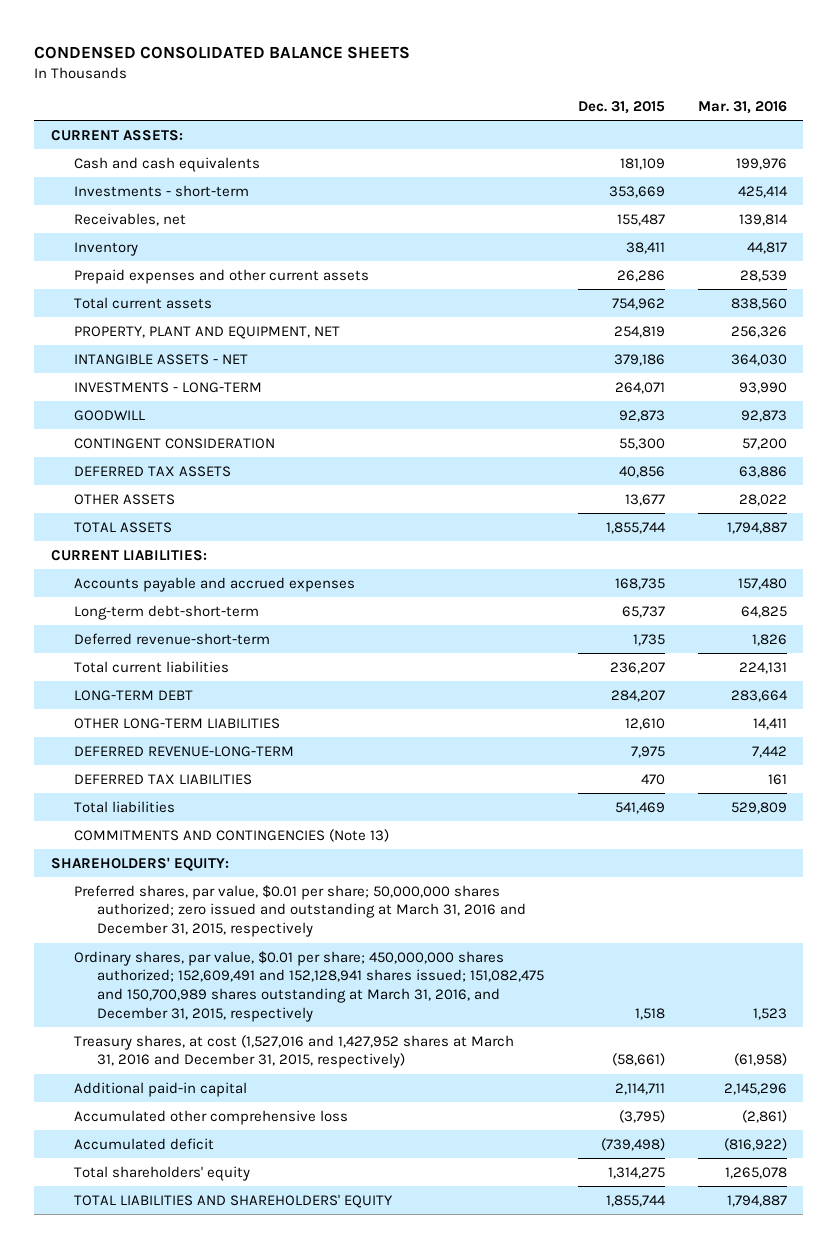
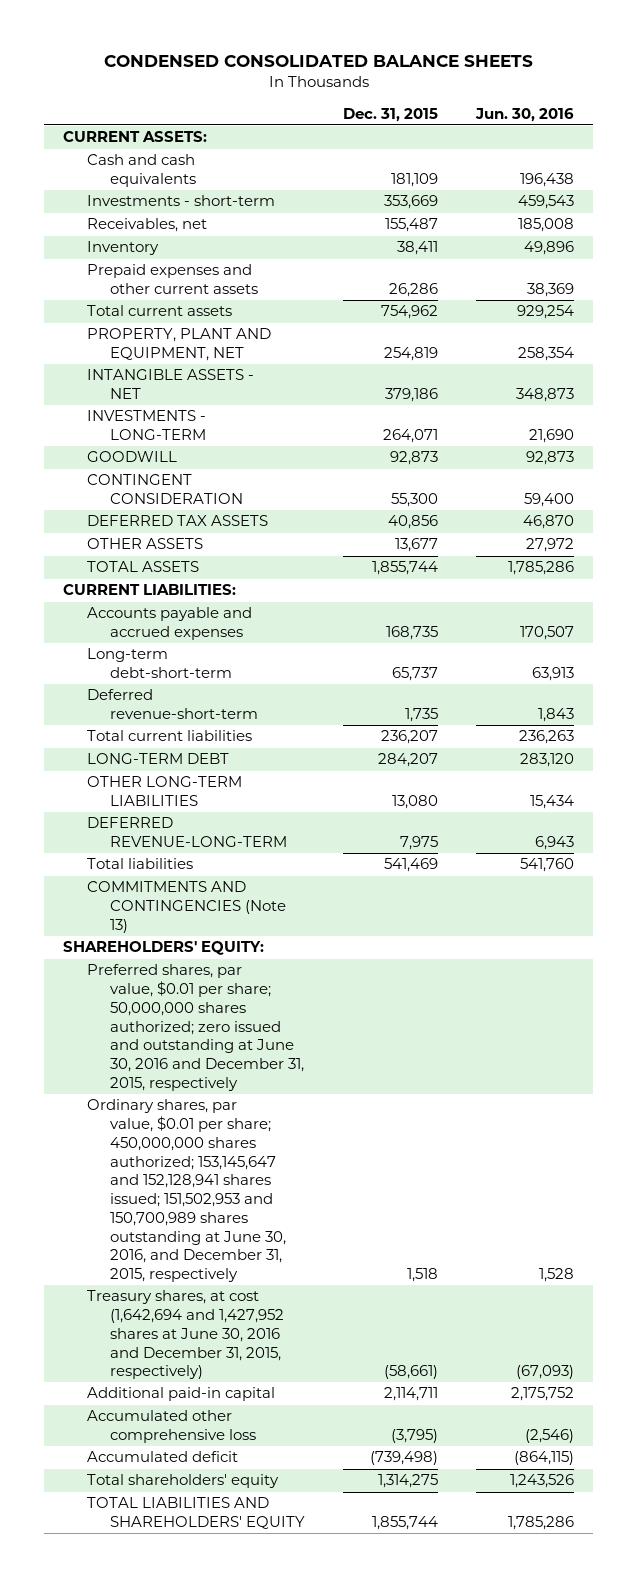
- | Dec. 31, 2015 | Mar. 31, 2016
+ | Dec. 31, 2015 | Jun. 30, 2016
- OTHER LONG-TERM LIABILITIES | 12,610 | 14,411
+ OTHER LONG-TERM LIABILITIES | 13,080 | 15,434
- DEFERRED TAX LIABILITIES | 470 | 161
- Preferred shares, par value, $0.01 per share; 50,000,000 shares authorized; zero issued and outstanding at March 31, 2016 and December 31, 2015, respectively
- Ordinary shares, par value, $0.01 per share; 450,000,000 shares authorized; 152,609,491 and 152,128,941 shares issued; 151,082,475 and 150,700,989 shares outstanding at March 31, 2016, and December 31, 2015, respectively | 1,518 | 1,523
- Treasury shares, at cost (1,527,016 and 1,427,952 shares at March 31, 2016 and December 31, 2015, respectively) | (58,661) | (61,958)
+ Preferred shares, par value, $0.01 per share; 50,000,000 shares authorized; zero issued and outstanding at June 30, 2016 and December 31, 2015, respectively
+ Ordinary shares, par value, $0.01 per share; 450,000,000 shares authorized; 153,145,647 and 152,128,941 shares issued; 151,502,953 and 150,700,989 shares outstanding at June 30, 2016, and December 31, 2015, respectively | 1,518 | 1,528
+ Treasury shares, at cost (1,642,694 and 1,427,952 shares at June 30, 2016 and December 31, 2015, respectively) | (58,661) | (67,093)

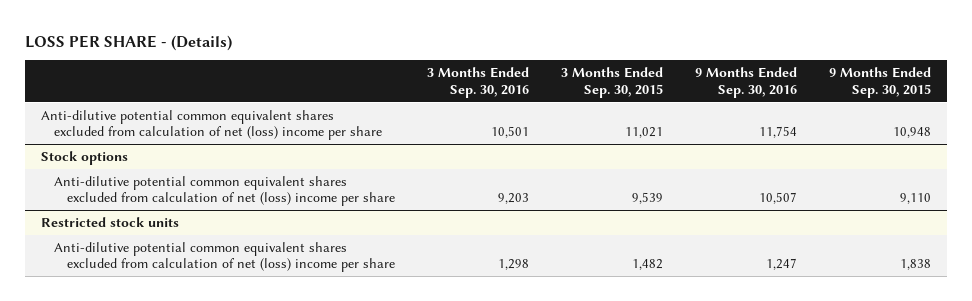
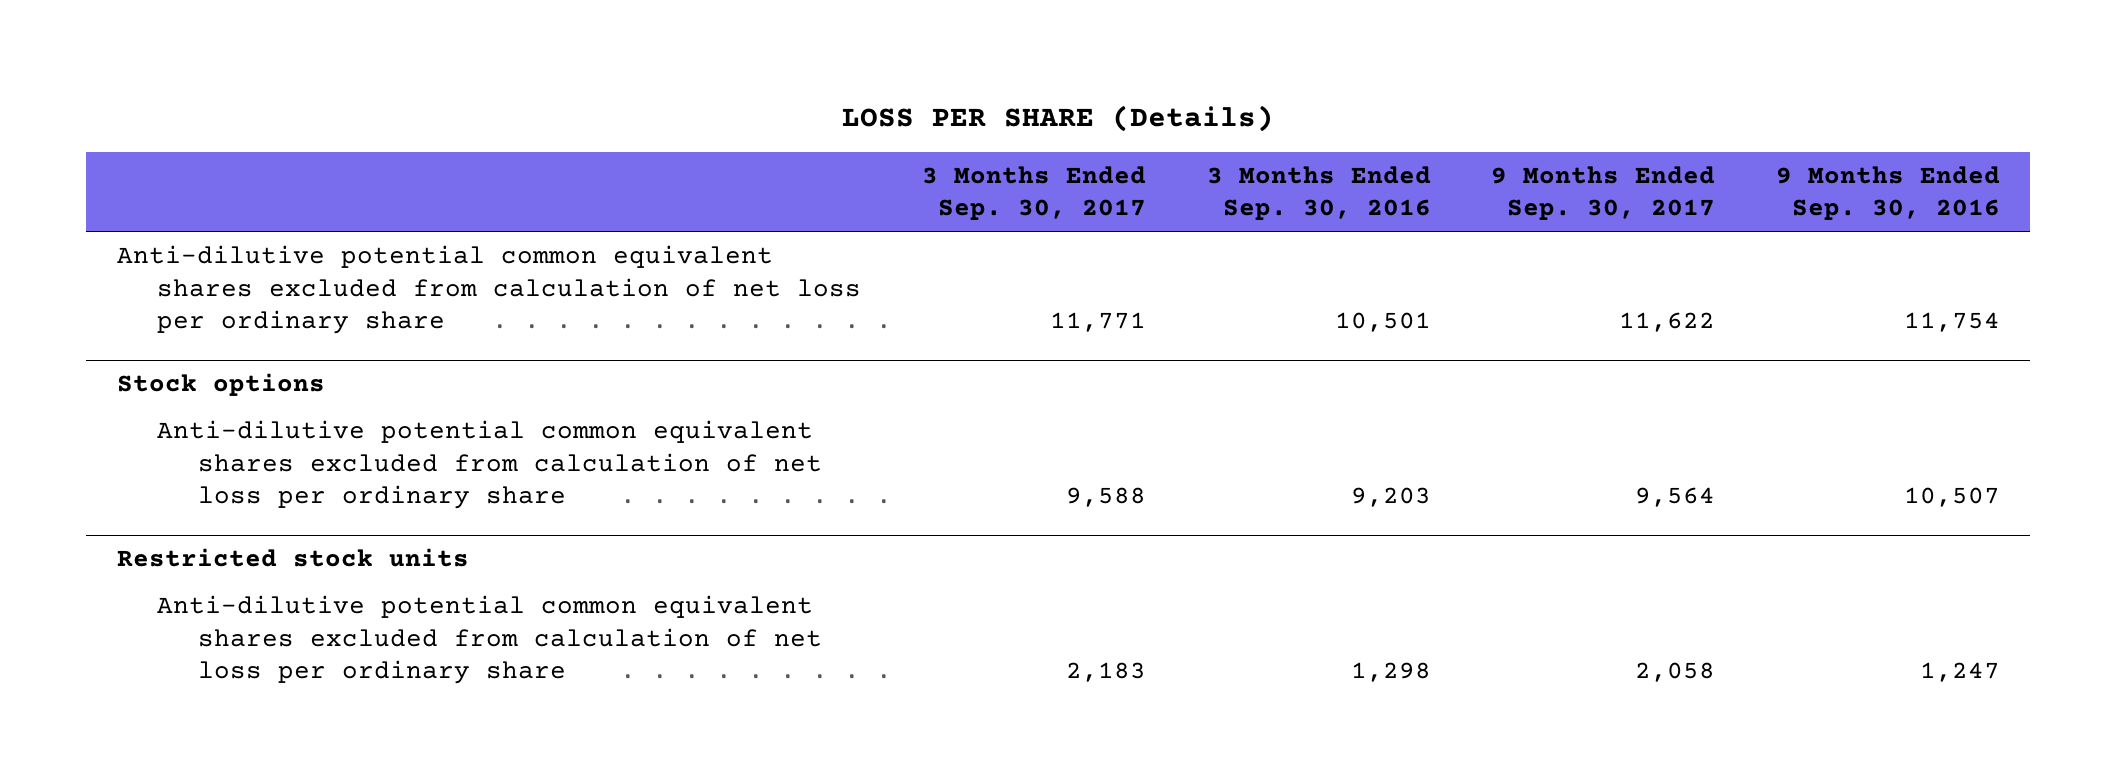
- LOSS PER SHARE - (Details)
+ LOSS PER SHARE (Details)
- | 3 Months Ended Sep. 30, 2016 | 3 Months Ended Sep. 30, 2015 | 9 Months Ended Sep. 30, 2016 | 9 Months Ended Sep. 30, 2015
+ | 3 Months Ended Sep. 30, 2017 | 3 Months Ended Sep. 30, 2016 | 9 Months Ended Sep. 30, 2017 | 9 Months Ended Sep. 30, 2016
- Anti-dilutive potential common equivalent shares excluded from calculation of net (loss) income per share | 10,501 | 11,021 | 11,754 | 10,948
+ Anti-dilutive potential common equivalent shares excluded from calculation of net loss per ordinary share | 11,771 | 10,501 | 11,622 | 11,754
@ Stock options
- Anti-dilutive potential common equivalent shares excluded from calculation of net (loss) income per share | 9,203 | 9,539 | 10,507 | 9,110
+ Anti-dilutive potential common equivalent shares excluded from calculation of net loss per ordinary share | 9,588 | 9,203 | 9,564 | 10,507
@ Restricted stock units
- Anti-dilutive potential common equivalent shares excluded from calculation of net (loss) income per share | 1,298 | 1,482 | 1,247 | 1,838
+ Anti-dilutive potential common equivalent shares excluded from calculation of net loss per ordinary share | 2,183 | 1,298 | 2,058 | 1,247

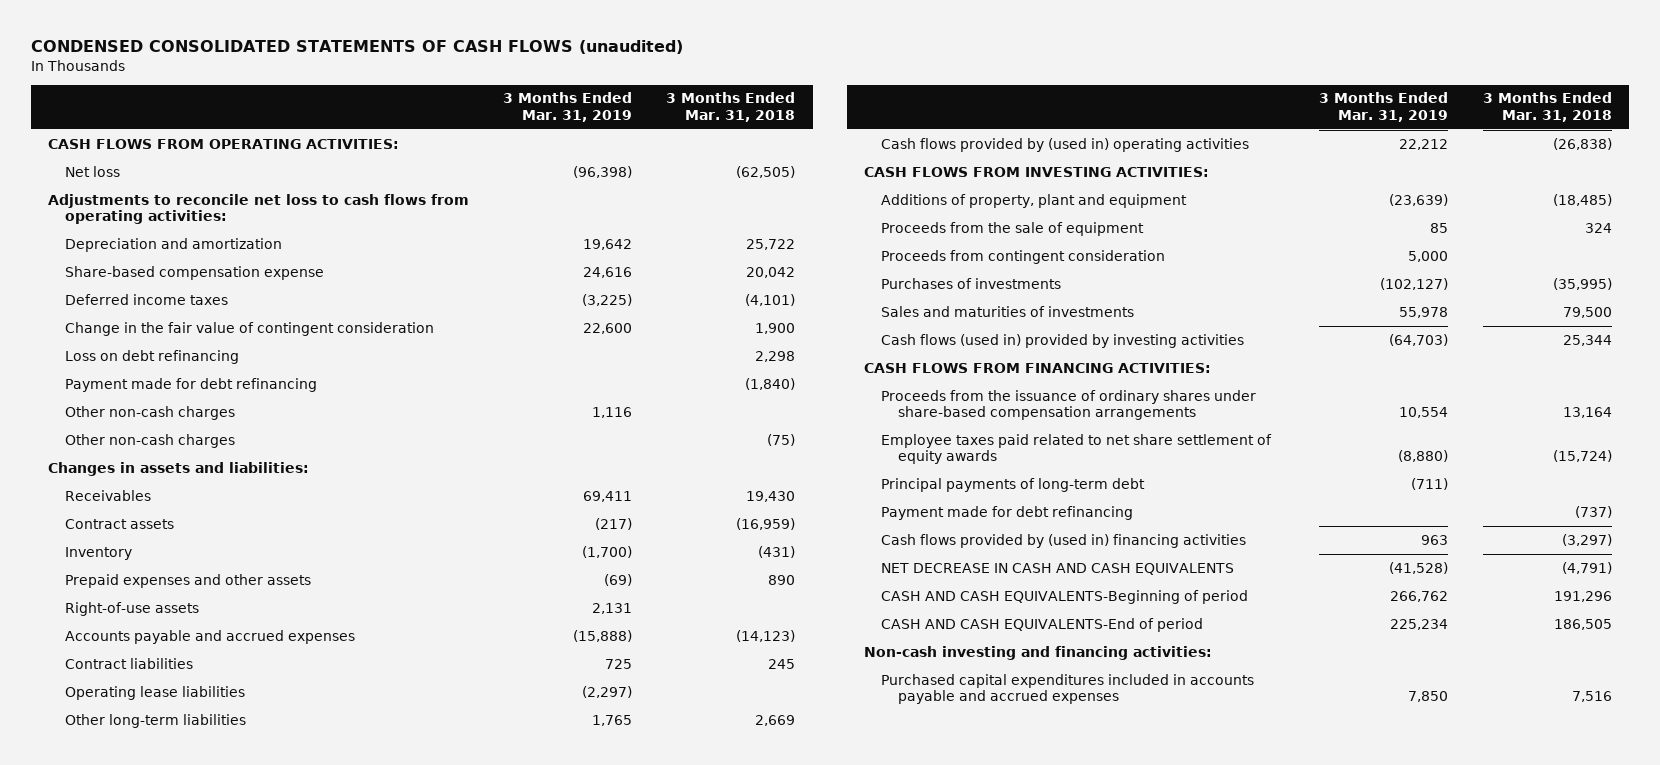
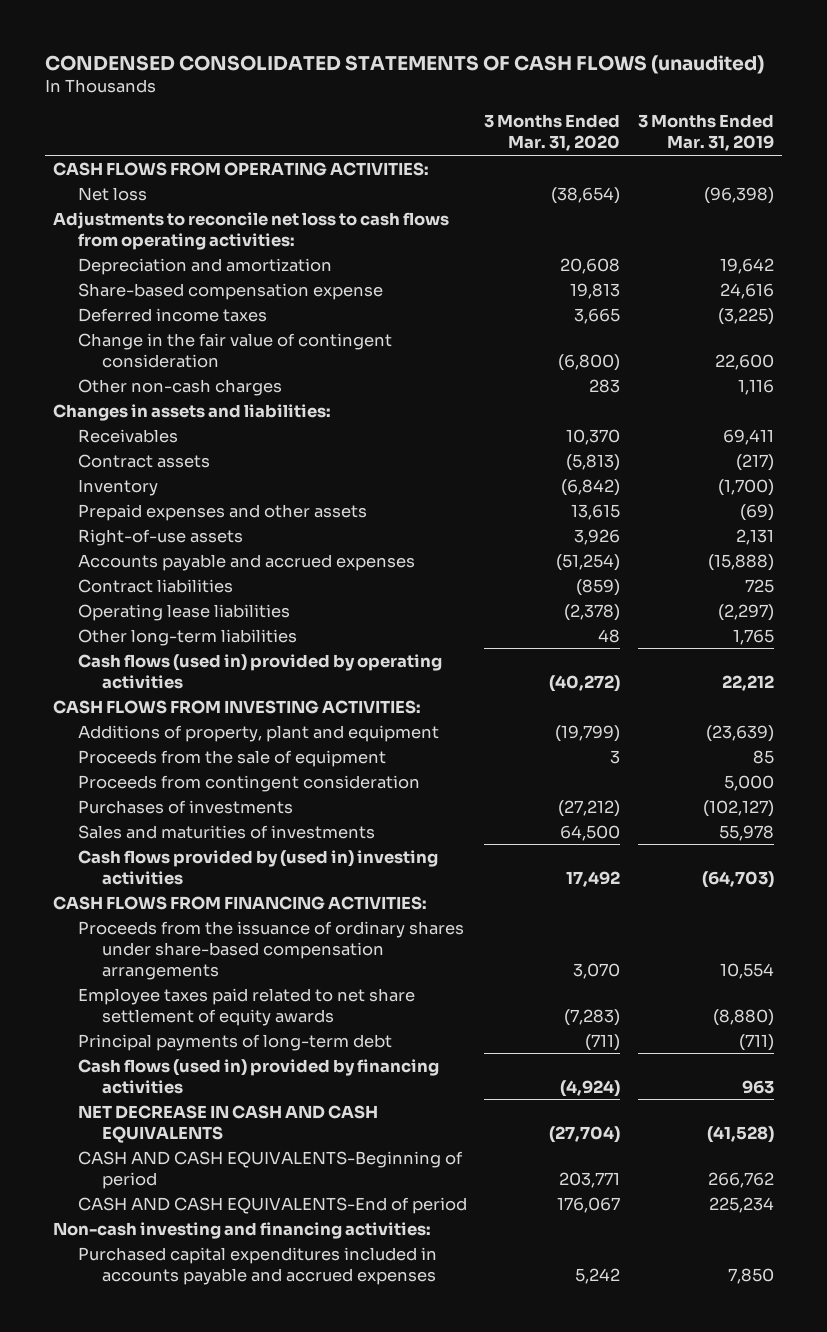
- | 3 Months Ended Mar. 31, 2019 | 3 Months Ended Mar. 31, 2018
+ | 3 Months Ended Mar. 31, 2020 | 3 Months Ended Mar. 31, 2019
- Loss on debt refinancing | | 2,298
- Payment made for debt refinancing | | (1,840)
- Other non-cash charges | | (75)
- Cash flows provided by (used in) operating activities | 22,212 | (26,838)
+ Cash flows (used in) provided by operating activities | (40,272) | 22,212
- Cash flows (used in) provided by investing activities | (64,703) | 25,344
+ Cash flows provided by (used in) investing activities | 17,492 | (64,703)
- Payment made for debt refinancing | | (737)
- Cash flows provided by (used in) financing activities | 963 | (3,297)
+ Cash flows (used in) provided by financing activities | (4,924) | 963

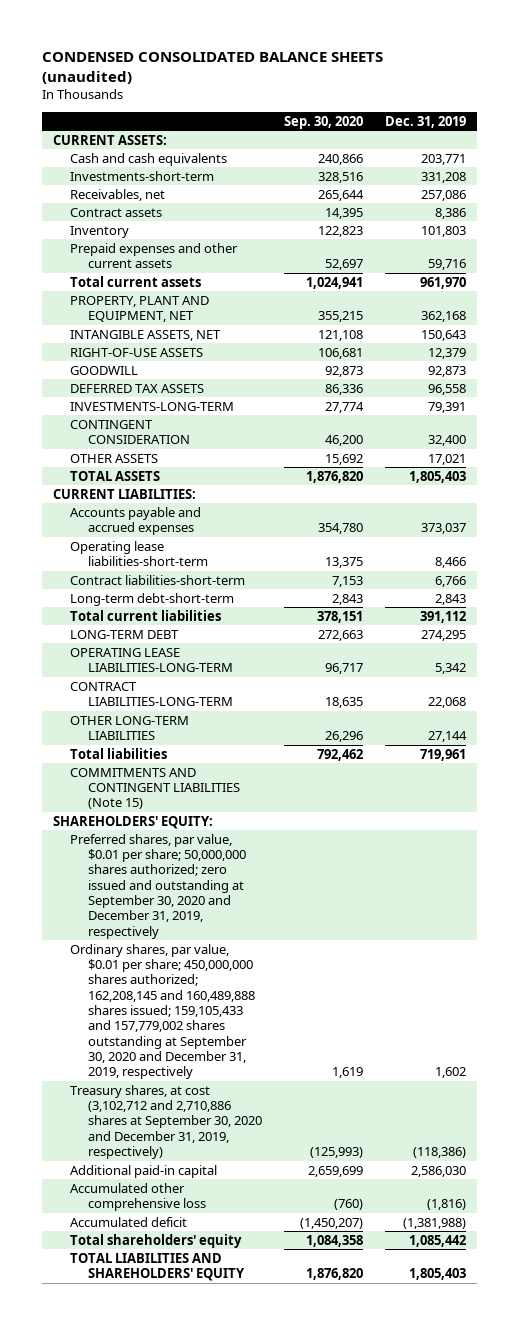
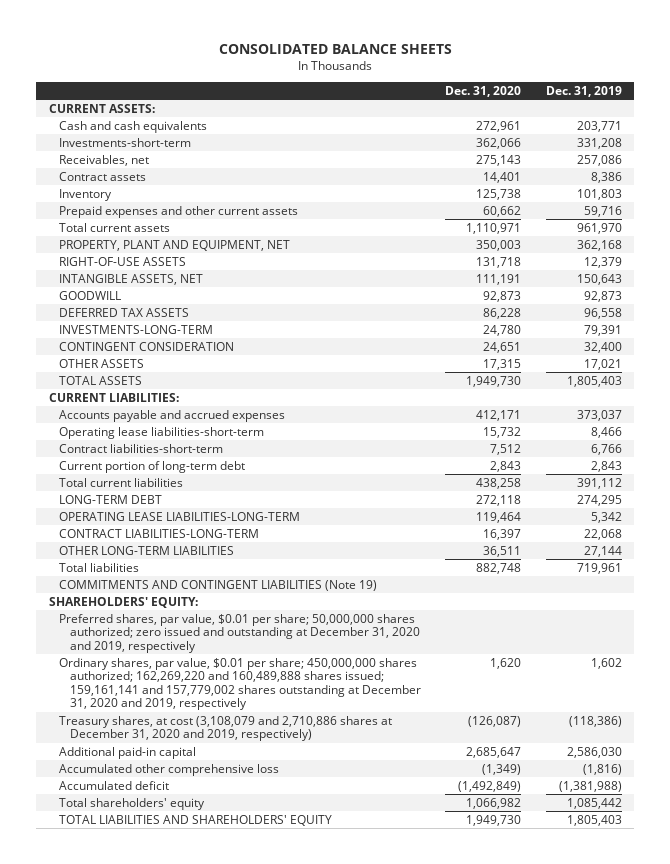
- CONDENSED CONSOLIDATED BALANCE SHEETS (unaudited)
+ CONSOLIDATED BALANCE SHEETS
- | Sep. 30, 2020 | Dec. 31, 2019
+ | Dec. 31, 2020 | Dec. 31, 2019
moved down: INTANGIBLE ASSETS, NET | 111,191 | 150,643
- Long-term debt-short-term | 2,843 | 2,843
+ Current portion of long-term debt | 2,843 | 2,843
- COMMITMENTS AND CONTINGENT LIABILITIES (Note 15)
+ COMMITMENTS AND CONTINGENT LIABILITIES (Note 19)
- Preferred shares, par value, $0.01 per share; 50,000,000 shares authorized; zero issued and outstanding at September 30, 2020 and December 31, 2019, respectively
- Ordinary shares, par value, $0.01 per share; 450,000,000 shares authorized; 162,208,145 and 160,489,888 shares issued; 159,105,433 and 157,779,002 shares outstanding at September 30, 2020 and December 31, 2019, respectively | 1,619 | 1,602
- Treasury shares, at cost (3,102,712 and 2,710,886 shares at September 30, 2020 and December 31, 2019, respectively) | (125,993) | (118,386)
+ Preferred shares, par value, $0.01 per share; 50,000,000 shares authorized; zero issued and outstanding at December 31, 2020 and 2019, respectively
+ Ordinary shares, par value, $0.01 per share; 450,000,000 shares authorized; 162,269,220 and 160,489,888 shares issued; 159,161,141 and 157,779,002 shares outstanding at December 31, 2020 and 2019, respectively | 1,620 | 1,602
+ Treasury shares, at cost (3,108,079 and 2,710,886 shares at December 31, 2020 and 2019, respectively) | (126,087) | (118,386)

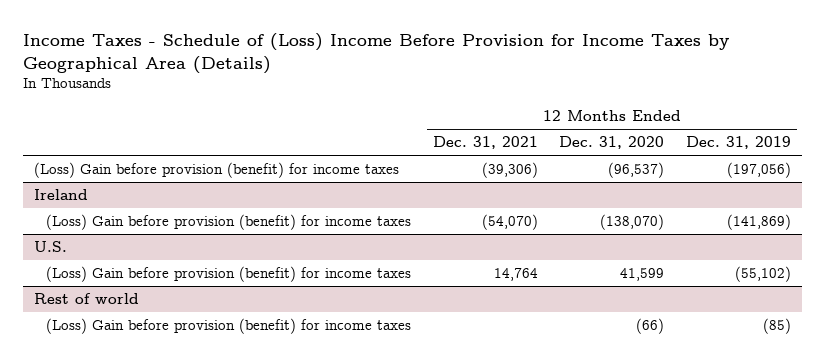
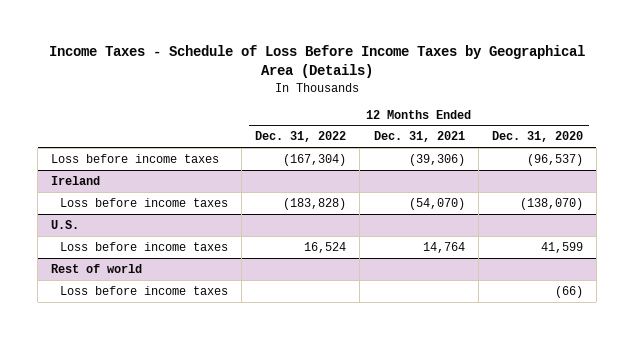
- Income Taxes - Schedule of (Loss) Income Before Provision for Income Taxes by Geographical Area (Details)
+ Income Taxes - Schedule of Loss Before Income Taxes by Geographical Area (Details)
- | 12 Months Ended Dec. 31, 2021 | 12 Months Ended Dec. 31, 2020 | 12 Months Ended Dec. 31, 2019
+ | 12 Months Ended Dec. 31, 2022 | 12 Months Ended Dec. 31, 2021 | 12 Months Ended Dec. 31, 2020
- (Loss) Gain before provision (benefit) for income taxes | (39,306) | (96,537) | (197,056)
+ Loss before income taxes | (167,304) | (39,306) | (96,537)
@ Ireland
- (Loss) Gain before provision (benefit) for income taxes | (54,070) | (138,070) | (141,869)
+ Loss before income taxes | (183,828) | (54,070) | (138,070)
@ U.S.
- (Loss) Gain before provision (benefit) for income taxes | 14,764 | 41,599 | (55,102)
+ Loss before income taxes | 16,524 | 14,764 | 41,599
@ Rest of world
- (Loss) Gain before provision (benefit) for income taxes | | (66) | (85)
+ Loss before income taxes | | | (66)

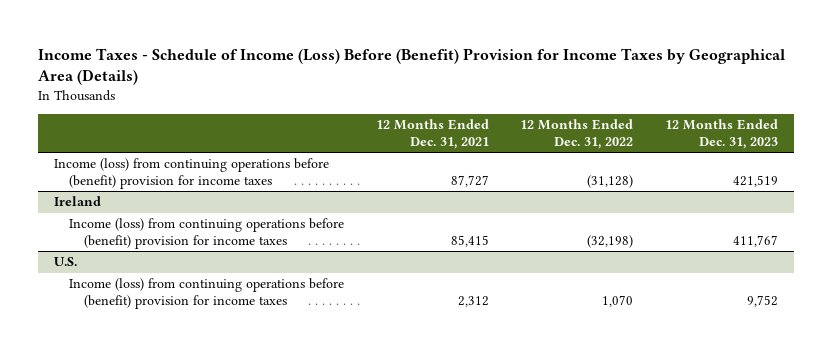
- Income Taxes - Schedule of Loss Before Income Taxes by Geographical Area (Details)
+ Income Taxes - Schedule of Income (Loss) Before (Benefit) Provision for Income Taxes by Geographical Area (Details)
- | 12 Months Ended Dec. 31, 2022 | 12 Months Ended Dec. 31, 2021 | 12 Months Ended Dec. 31, 2020
+ | 12 Months Ended Dec. 31, 2021 | 12 Months Ended Dec. 31, 2022 | 12 Months Ended Dec. 31, 2023
- Loss before income taxes | (167,304) | (39,306) | (96,537)
+ Income (loss) from continuing operations before (benefit) provision for income taxes | 87,727 | (31,128) | 421,519
@ Ireland
- Loss before income taxes | (183,828) | (54,070) | (138,070)
+ Income (loss) from continuing operations before (benefit) provision for income taxes | 85,415 | (32,198) | 411,767
@ U.S.
- Loss before income taxes | 16,524 | 14,764 | 41,599
- Rest of world
- Loss before income taxes | | | (66)
@ U.S.
+ Income (loss) from continuing operations before (benefit) provision for income taxes | 2,312 | 1,070 | 9,752

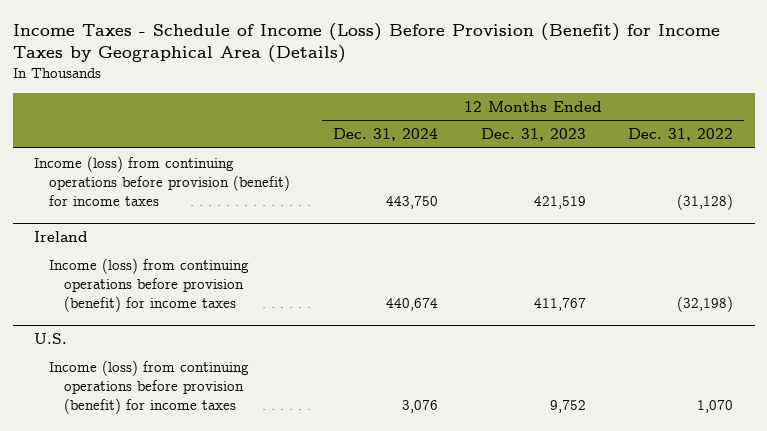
- Income Taxes - Schedule of Income (Loss) Before (Benefit) Provision for Income Taxes by Geographical Area (Details)
+ Income Taxes - Schedule of Income (Loss) Before Provision (Benefit) for Income Taxes by Geographical Area (Details)
- | 12 Months Ended Dec. 31, 2021 | 12 Months Ended Dec. 31, 2022 | 12 Months Ended Dec. 31, 2023
+ | 12 Months Ended Dec. 31, 2024 | 12 Months Ended Dec. 31, 2023 | 12 Months Ended Dec. 31, 2022
- Income (loss) from continuing operations before (benefit) provision for income taxes | 87,727 | (31,128) | 421,519
+ Income (loss) from continuing operations before provision (benefit) for income taxes | 443,750 | 421,519 | (31,128)
@ Ireland
- Income (loss) from continuing operations before (benefit) provision for income taxes | 85,415 | (32,198) | 411,767
+ Income (loss) from continuing operations before provision (benefit) for income taxes | 440,674 | 411,767 | (32,198)
@ U.S.
- Income (loss) from continuing operations before (benefit) provision for income taxes | 2,312 | 1,070 | 9,752
+ Income (loss) from continuing operations before provision (benefit) for income taxes | 3,076 | 9,752 | 1,070

